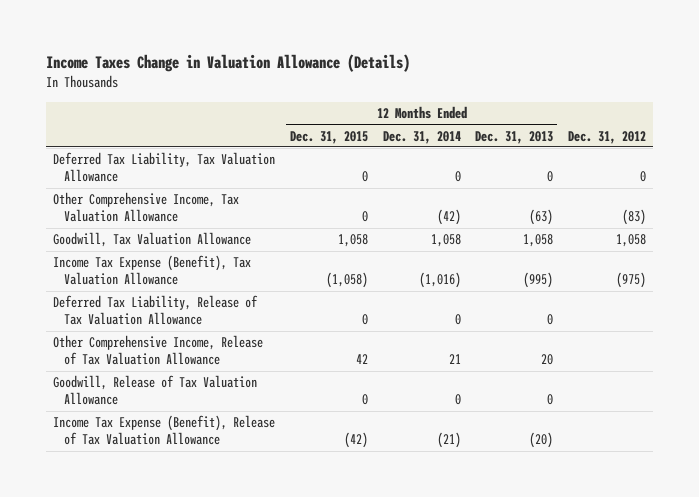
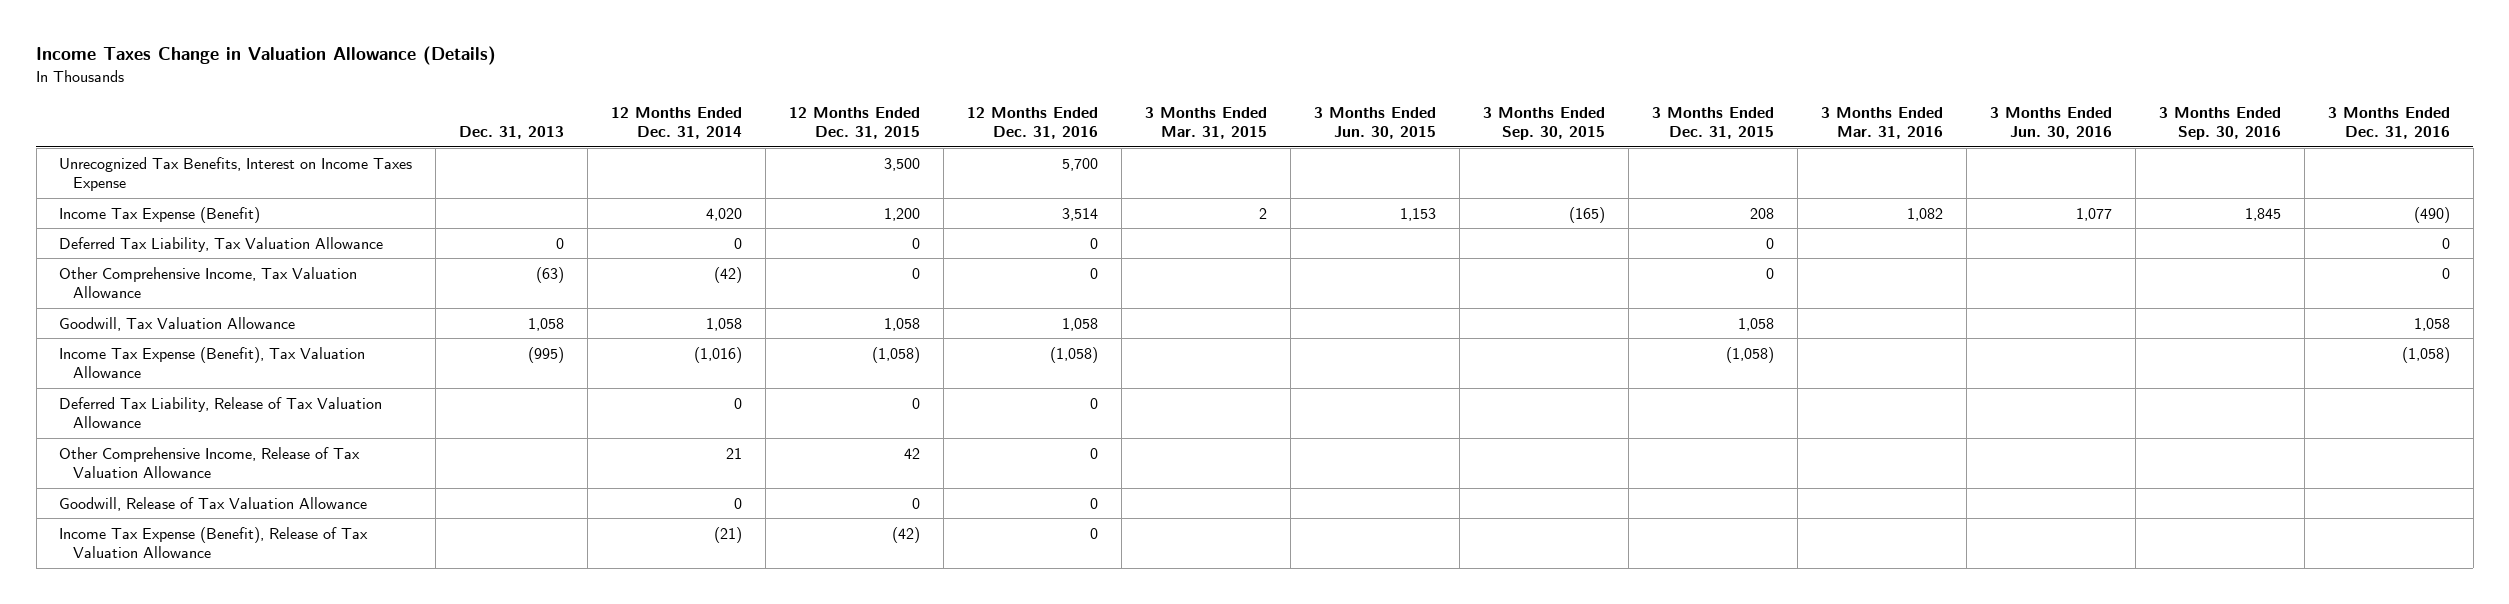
- | 12 Months Ended Dec. 31, 2015 | 12 Months Ended Dec. 31, 2014 | 12 Months Ended Dec. 31, 2013 | Dec. 31, 2012
+ | Dec. 31, 2013 | 12 Months Ended Dec. 31, 2014 | 12 Months Ended Dec. 31, 2015 | 12 Months Ended Dec. 31, 2016 | 3 Months Ended Mar. 31, 2015 | 3 Months Ended Jun. 30, 2015 | 3 Months Ended Sep. 30, 2015 | 3 Months Ended Dec. 31, 2015 | 3 Months Ended Mar. 31, 2016 | 3 Months Ended Jun. 30, 2016 | 3 Months Ended Sep. 30, 2016 | 3 Months Ended Dec. 31, 2016
+ Unrecognized Tax Benefits, Interest on Income Taxes Expense | | | 3,500 | 5,700 | | | | | | | |
+ Income Tax Expense (Benefit) | | 4,020 | 1,200 | 3,514 | 2 | 1,153 | (165) | 208 | 1,082 | 1,077 | 1,845 | (490)

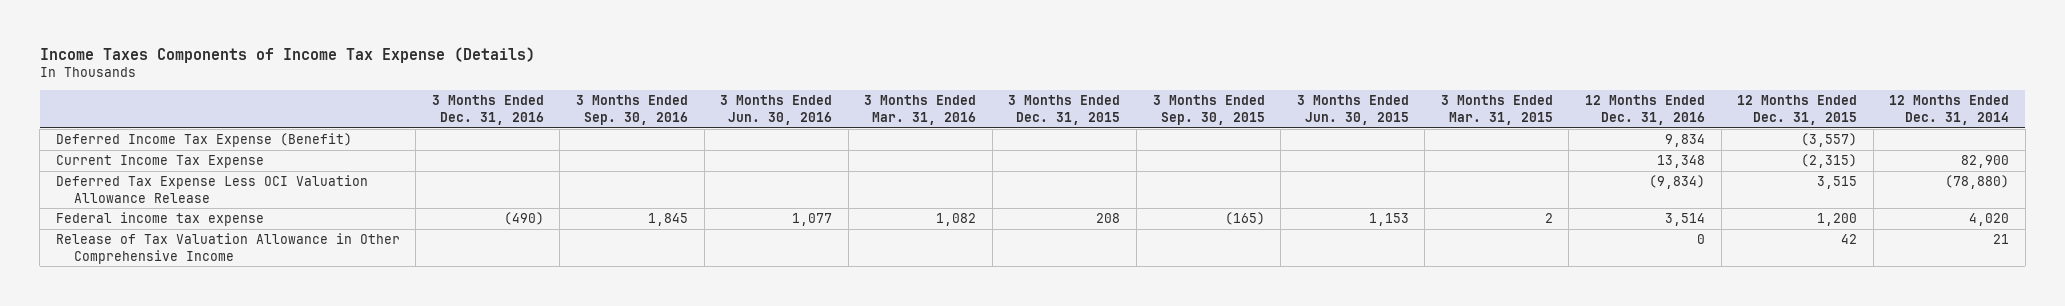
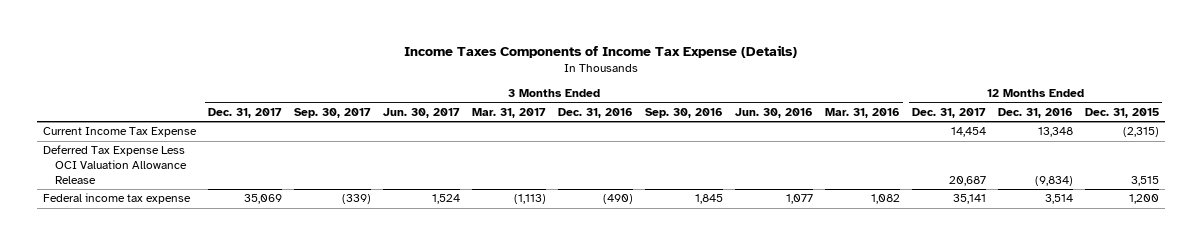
- | 3 Months Ended Dec. 31, 2016 | 3 Months Ended Sep. 30, 2016 | 3 Months Ended Jun. 30, 2016 | 3 Months Ended Mar. 31, 2016 | 3 Months Ended Dec. 31, 2015 | 3 Months Ended Sep. 30, 2015 | 3 Months Ended Jun. 30, 2015 | 3 Months Ended Mar. 31, 2015 | 12 Months Ended Dec. 31, 2016 | 12 Months Ended Dec. 31, 2015 | 12 Months Ended Dec. 31, 2014
+ | 3 Months Ended Dec. 31, 2017 | 3 Months Ended Sep. 30, 2017 | 3 Months Ended Jun. 30, 2017 | 3 Months Ended Mar. 31, 2017 | 3 Months Ended Dec. 31, 2016 | 3 Months Ended Sep. 30, 2016 | 3 Months Ended Jun. 30, 2016 | 3 Months Ended Mar. 31, 2016 | 12 Months Ended Dec. 31, 2017 | 12 Months Ended Dec. 31, 2016 | 12 Months Ended Dec. 31, 2015
- Deferred Income Tax Expense (Benefit) | | | | | | | | | 9,834 | (3,557) |
- Release of Tax Valuation Allowance in Other Comprehensive Income | | | | | | | | | 0 | 42 | 21

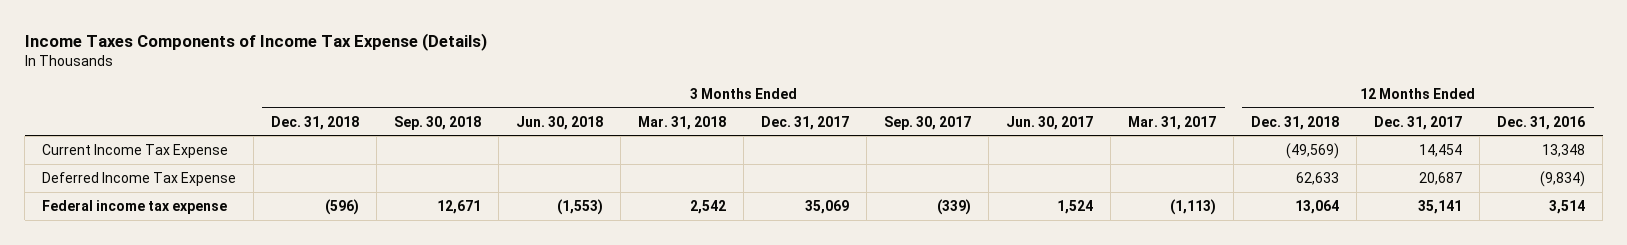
- | 3 Months Ended Dec. 31, 2017 | 3 Months Ended Sep. 30, 2017 | 3 Months Ended Jun. 30, 2017 | 3 Months Ended Mar. 31, 2017 | 3 Months Ended Dec. 31, 2016 | 3 Months Ended Sep. 30, 2016 | 3 Months Ended Jun. 30, 2016 | 3 Months Ended Mar. 31, 2016 | 12 Months Ended Dec. 31, 2017 | 12 Months Ended Dec. 31, 2016 | 12 Months Ended Dec. 31, 2015
+ | 3 Months Ended Dec. 31, 2018 | 3 Months Ended Sep. 30, 2018 | 3 Months Ended Jun. 30, 2018 | 3 Months Ended Mar. 31, 2018 | 3 Months Ended Dec. 31, 2017 | 3 Months Ended Sep. 30, 2017 | 3 Months Ended Jun. 30, 2017 | 3 Months Ended Mar. 31, 2017 | 12 Months Ended Dec. 31, 2018 | 12 Months Ended Dec. 31, 2017 | 12 Months Ended Dec. 31, 2016
- Deferred Tax Expense Less OCI Valuation Allowance Release | | | | | | | | | 20,687 | (9,834) | 3,515
+ Deferred Income Tax Expense | | | | | | | | | 62,633 | 20,687 | (9,834)

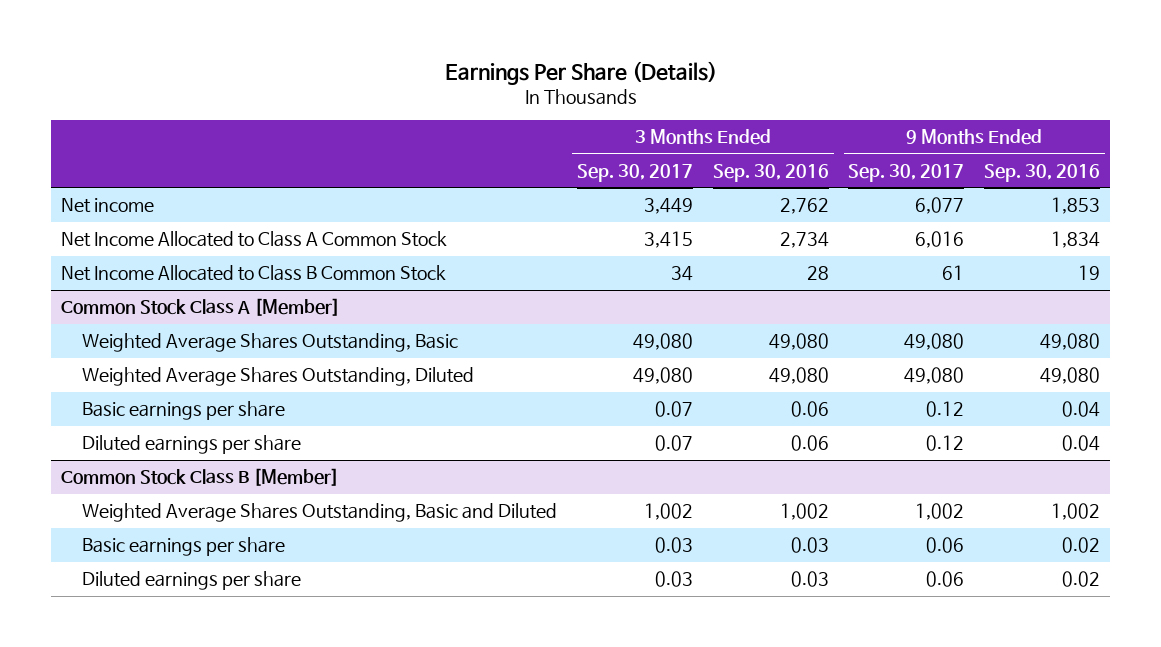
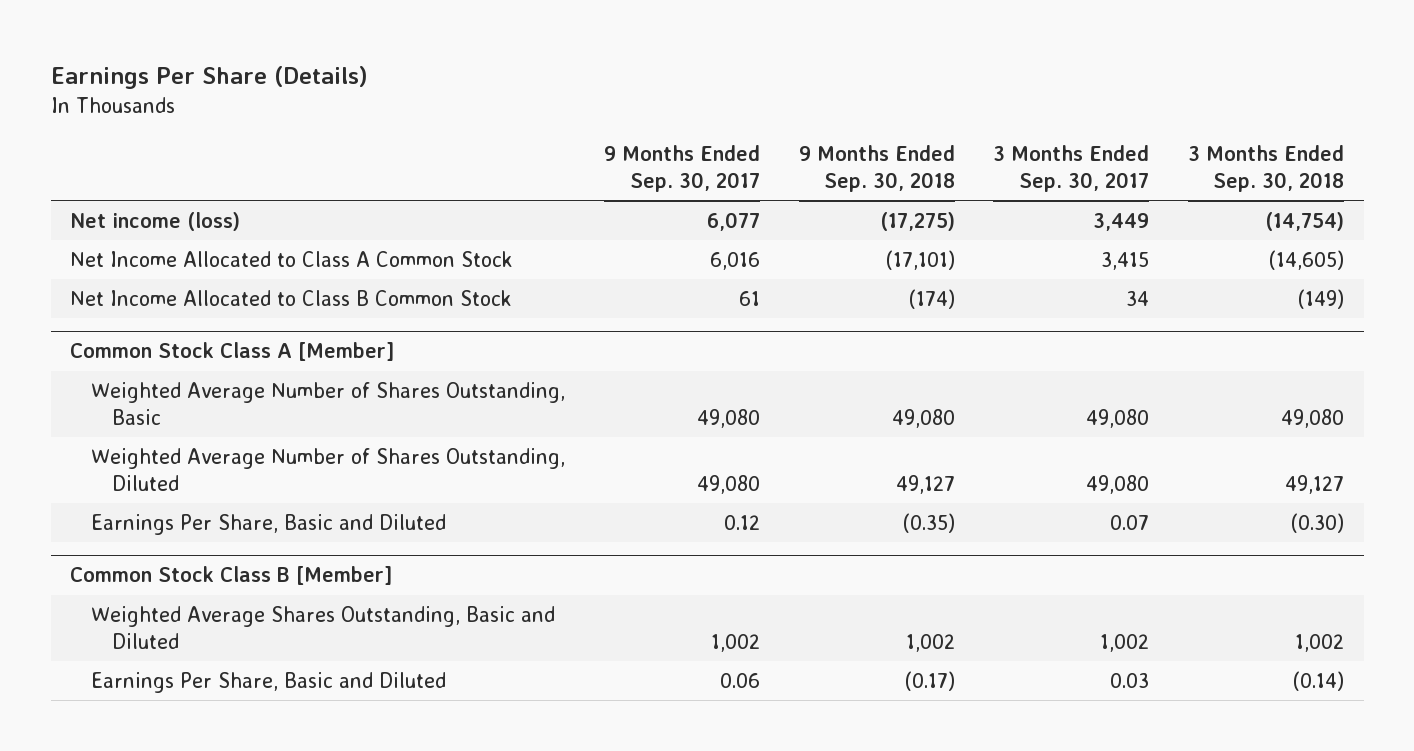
- | 3 Months Ended Sep. 30, 2017 | 3 Months Ended Sep. 30, 2016 | 9 Months Ended Sep. 30, 2017 | 9 Months Ended Sep. 30, 2016
+ | 9 Months Ended Sep. 30, 2017 | 9 Months Ended Sep. 30, 2018 | 3 Months Ended Sep. 30, 2017 | 3 Months Ended Sep. 30, 2018
- Net income | 3,449 | 2,762 | 6,077 | 1,853
+ Net income (loss) | 6,077 | (17,275) | 3,449 | (14,754)
@ Common Stock Class A [Member]
- Weighted Average Shares Outstanding, Basic | 49,080 | 49,080 | 49,080 | 49,080
- Weighted Average Shares Outstanding, Diluted | 49,080 | 49,080 | 49,080 | 49,080
- Basic earnings per share | 0.07 | 0.06 | 0.12 | 0.04
- Diluted earnings per share | 0.07 | 0.06 | 0.12 | 0.04
+ Weighted Average Number of Shares Outstanding, Basic | 49,080 | 49,080 | 49,080 | 49,080
+ Weighted Average Number of Shares Outstanding, Diluted | 49,080 | 49,127 | 49,080 | 49,127
+ Earnings Per Share, Basic and Diluted | 0.12 | (0.35) | 0.07 | (0.30)
@ Common Stock Class B [Member]
- Basic earnings per share | 0.03 | 0.03 | 0.06 | 0.02
- Diluted earnings per share | 0.03 | 0.03 | 0.06 | 0.02
+ Earnings Per Share, Basic and Diluted | 0.06 | (0.17) | 0.03 | (0.14)

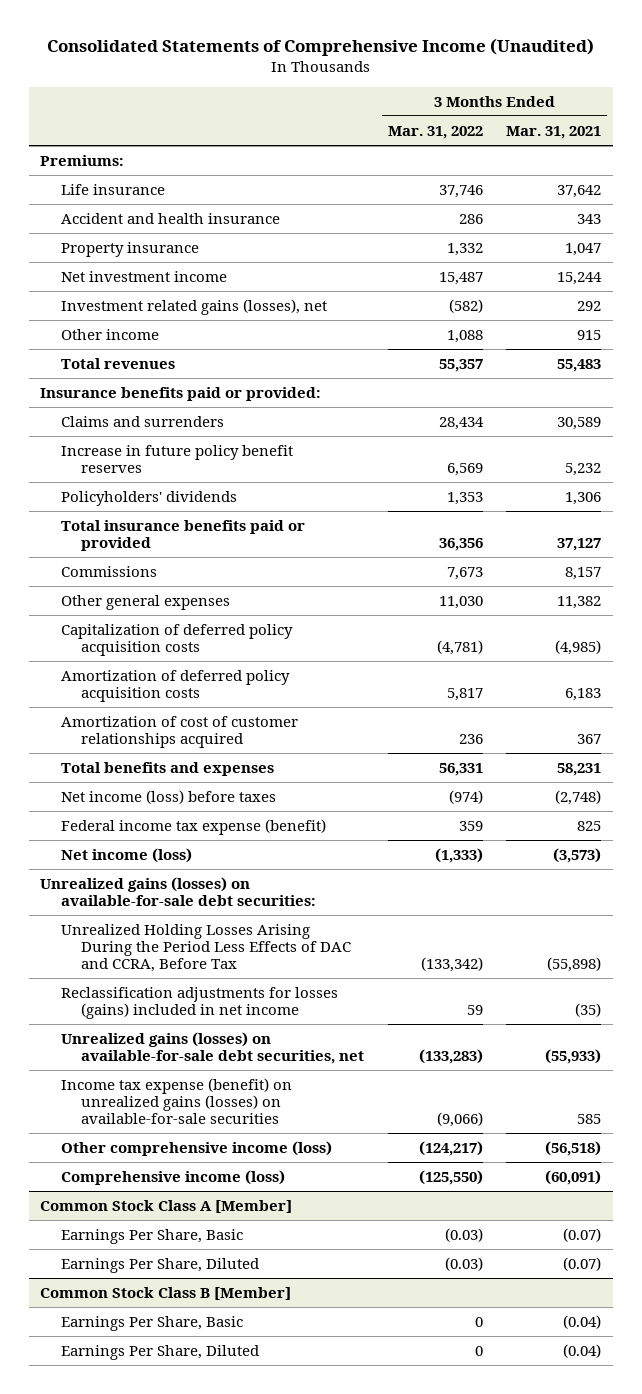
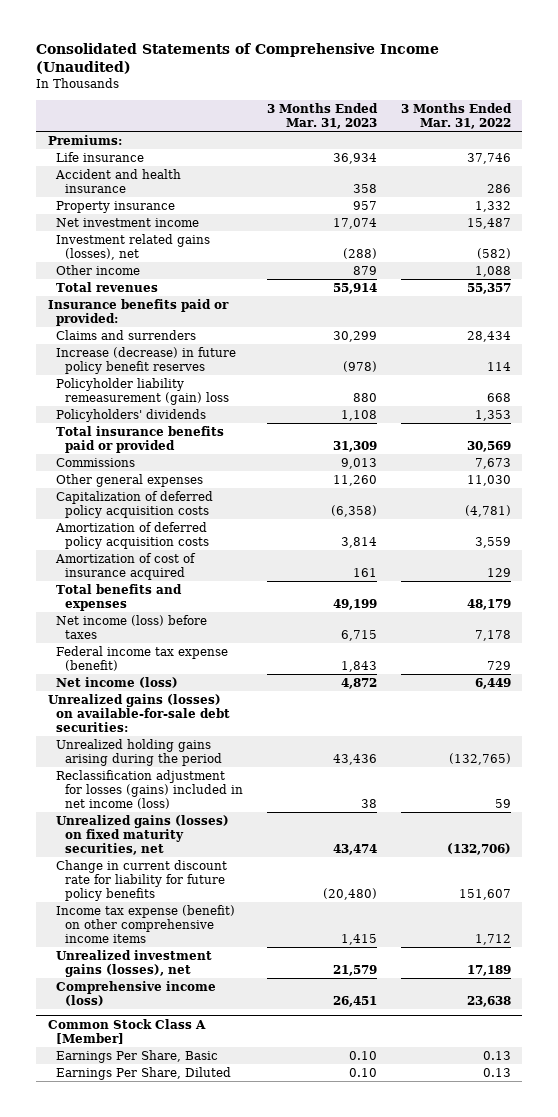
- | 3 Months Ended Mar. 31, 2022 | 3 Months Ended Mar. 31, 2021
+ | 3 Months Ended Mar. 31, 2023 | 3 Months Ended Mar. 31, 2022
- Increase in future policy benefit reserves | 6,569 | 5,232
+ Increase (decrease) in future policy benefit reserves | (978) | 114
+ Policyholder liability remeasurement (gain) loss | 880 | 668
- Total insurance benefits paid or provided | 36,356 | 37,127
+ Total insurance benefits paid or provided | 31,309 | 30,569
- Amortization of deferred policy acquisition costs | 5,817 | 6,183
- Amortization of cost of customer relationships acquired | 236 | 367
- Total benefits and expenses | 56,331 | 58,231
- Net income (loss) before taxes | (974) | (2,748)
- Federal income tax expense (benefit) | 359 | 825
- Net income (loss) | (1,333) | (3,573)
+ Amortization of deferred policy acquisition costs | 3,814 | 3,559
+ Amortization of cost of insurance acquired | 161 | 129
+ Total benefits and expenses | 49,199 | 48,179
+ Net income (loss) before taxes | 6,715 | 7,178
+ Federal income tax expense (benefit) | 1,843 | 729
+ Net income (loss) | 4,872 | 6,449
- Unrealized Holding Losses Arising During the Period Less Effects of DAC and CCRA, Before Tax | (133,342) | (55,898)
- Reclassification adjustments for losses (gains) included in net income | 59 | (35)
- Unrealized gains (losses) on available-for-sale debt securities, net | (133,283) | (55,933)
- Income tax expense (benefit) on unrealized gains (losses) on available-for-sale securities | (9,066) | 585
- Other comprehensive income (loss) | (124,217) | (56,518)
- Comprehensive income (loss) | (125,550) | (60,091)
+ Unrealized holding gains arising during the period | 43,436 | (132,765)
+ Reclassification adjustment for losses (gains) included in net income (loss) | 38 | 59
+ Unrealized gains (losses) on fixed maturity securities, net | 43,474 | (132,706)
+ Change in current discount rate for liability for future policy benefits | (20,480) | 151,607
+ Income tax expense (benefit) on other comprehensive income items | 1,415 | 1,712
+ Unrealized investment gains (losses), net | 21,579 | 17,189
+ Comprehensive income (loss) | 26,451 | 23,638
@ Common Stock Class A [Member]
- Earnings Per Share, Basic | (0.03) | (0.07)
- Earnings Per Share, Diluted | (0.03) | (0.07)
- Common Stock Class B [Member]
- Earnings Per Share, Basic | 0 | (0.04)
- Earnings Per Share, Diluted | 0 | (0.04)
@ Common Stock Class A [Member]
+ Earnings Per Share, Basic | 0.10 | 0.13
+ Earnings Per Share, Diluted | 0.10 | 0.13

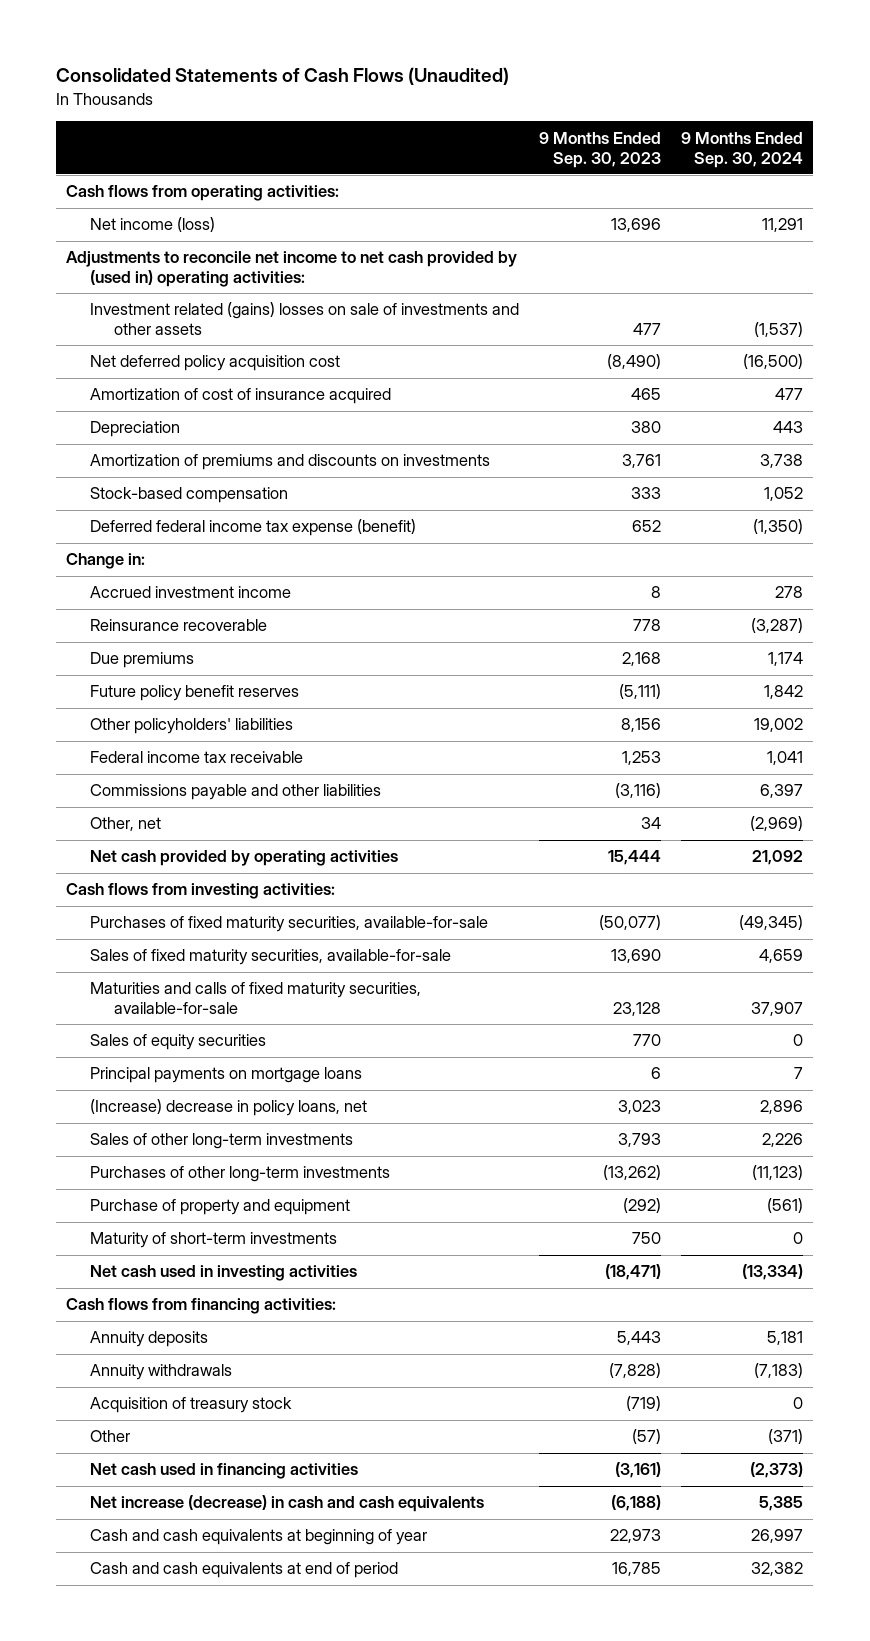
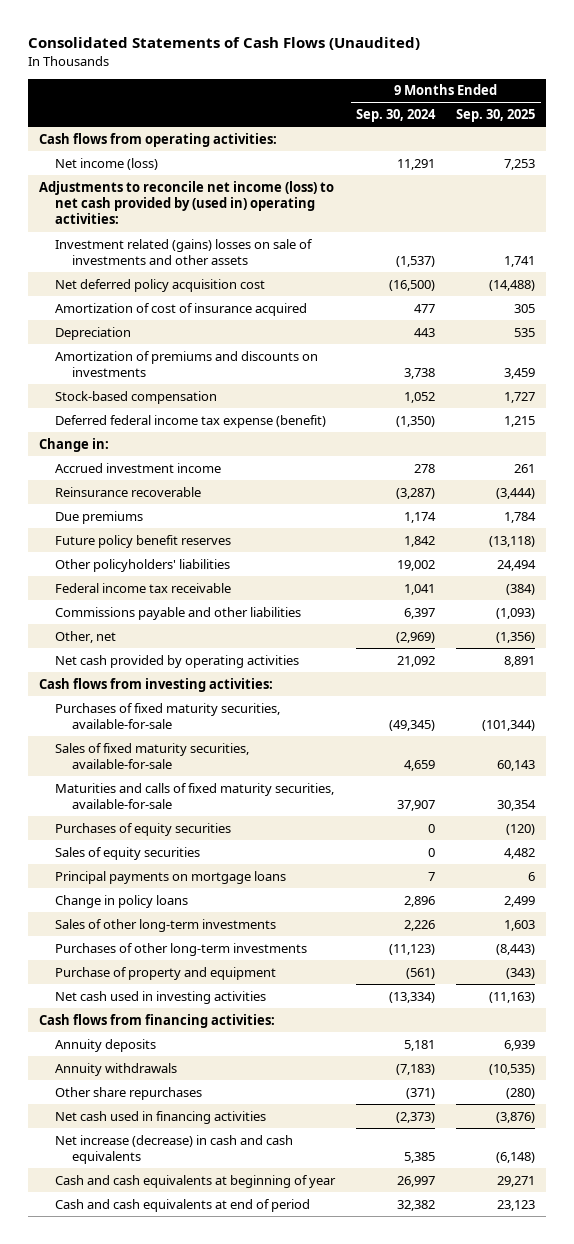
- | 9 Months Ended Sep. 30, 2023 | 9 Months Ended Sep. 30, 2024
+ | 9 Months Ended Sep. 30, 2024 | 9 Months Ended Sep. 30, 2025
- Adjustments to reconcile net income to net cash provided by (used in) operating activities:
+ Adjustments to reconcile net income (loss) to net cash provided by (used in) operating activities:
+ Purchases of equity securities | 0 | (120)
- (Increase) decrease in policy loans, net | 3,023 | 2,896
+ Change in policy loans | 2,896 | 2,499
- Maturity of short-term investments | 750 | 0
- Acquisition of treasury stock | (719) | 0
- Other | (57) | (371)
+ Other share repurchases | (371) | (280)

